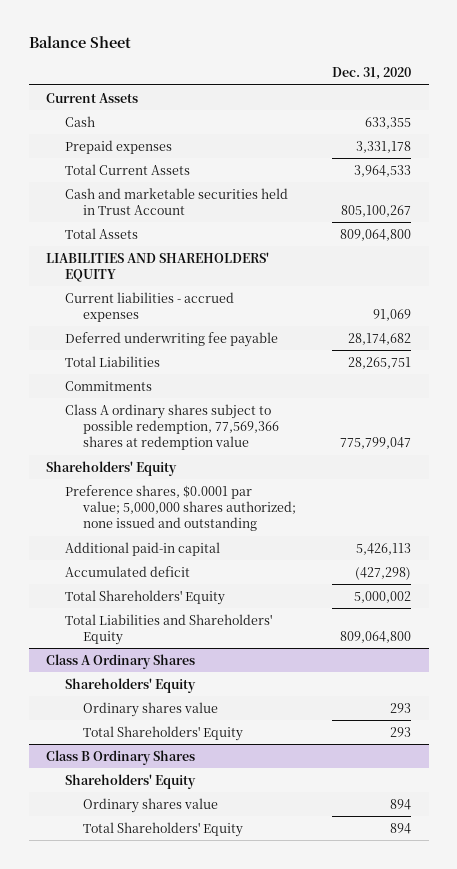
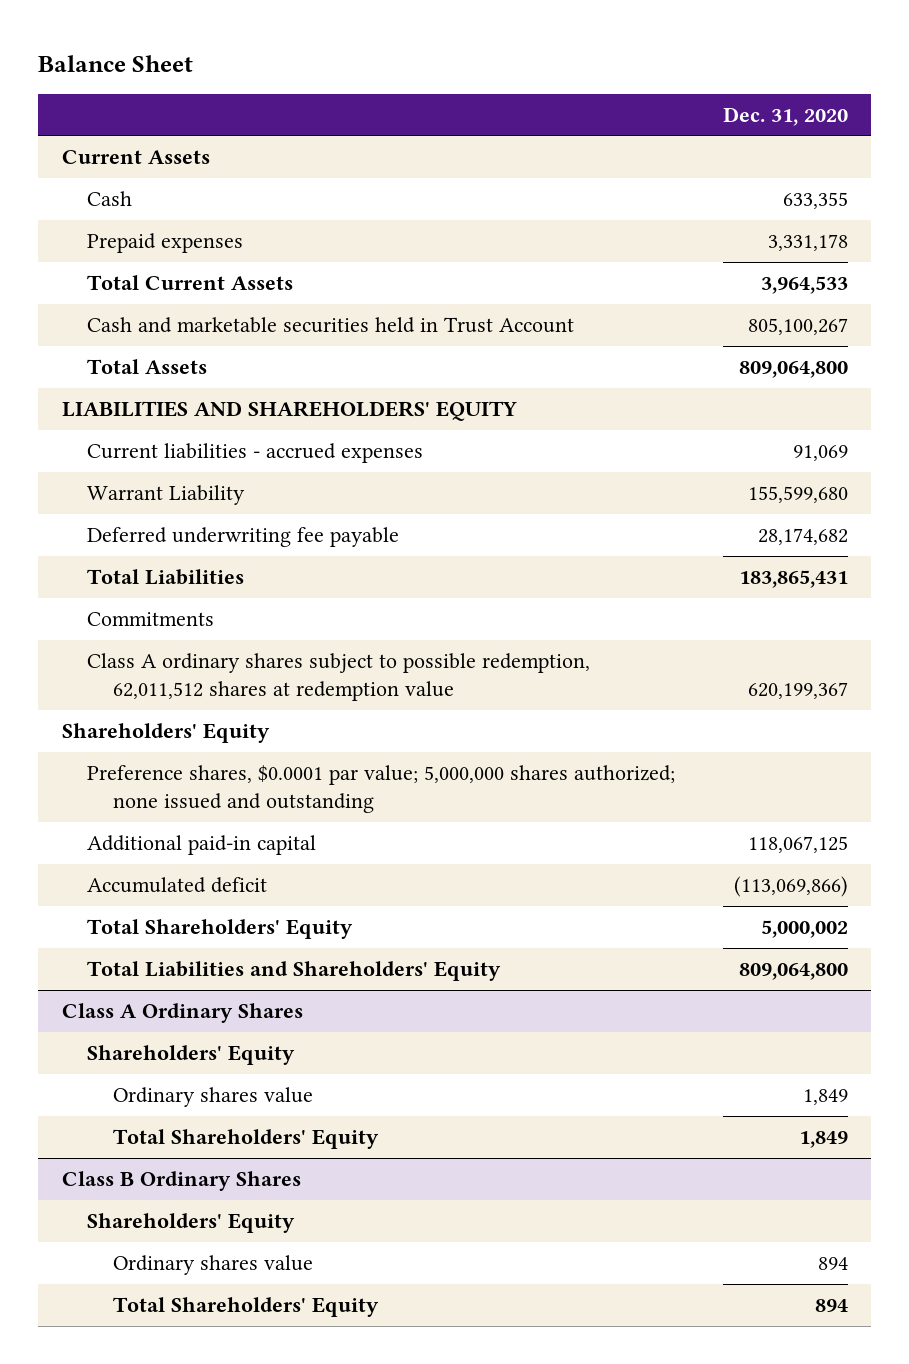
+ Warrant Liability | 155,599,680
- Total Liabilities | 28,265,751
+ Total Liabilities | 183,865,431
- Class A ordinary shares subject to possible redemption, 77,569,366 shares at redemption value | 775,799,047
+ Class A ordinary shares subject to possible redemption, 62,011,512 shares at redemption value | 620,199,367
- Additional paid-in capital | 5,426,113
- Accumulated deficit | (427,298)
+ Additional paid-in capital | 118,067,125
+ Accumulated deficit | (113,069,866)
@ Class A Ordinary Shares
- Ordinary shares value | 293
- Total Shareholders' Equity | 293
+ Ordinary shares value | 1,849
+ Total Shareholders' Equity | 1,849

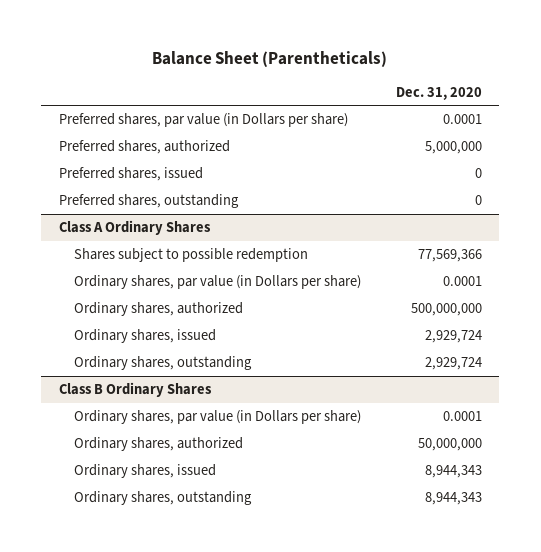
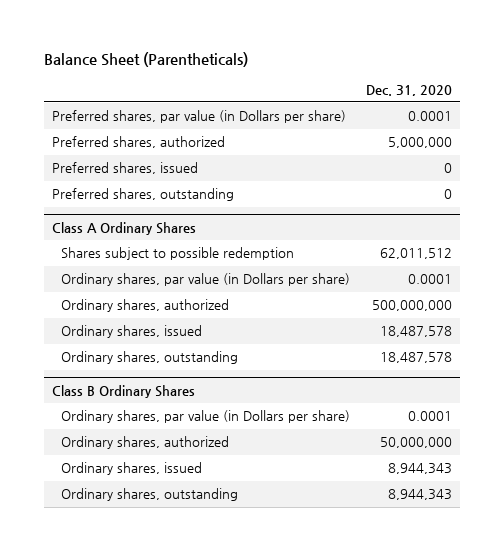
@ Class A Ordinary Shares
- Shares subject to possible redemption | 77,569,366
+ Shares subject to possible redemption | 62,011,512
- Ordinary shares, issued | 2,929,724
- Ordinary shares, outstanding | 2,929,724
+ Ordinary shares, issued | 18,487,578
+ Ordinary shares, outstanding | 18,487,578

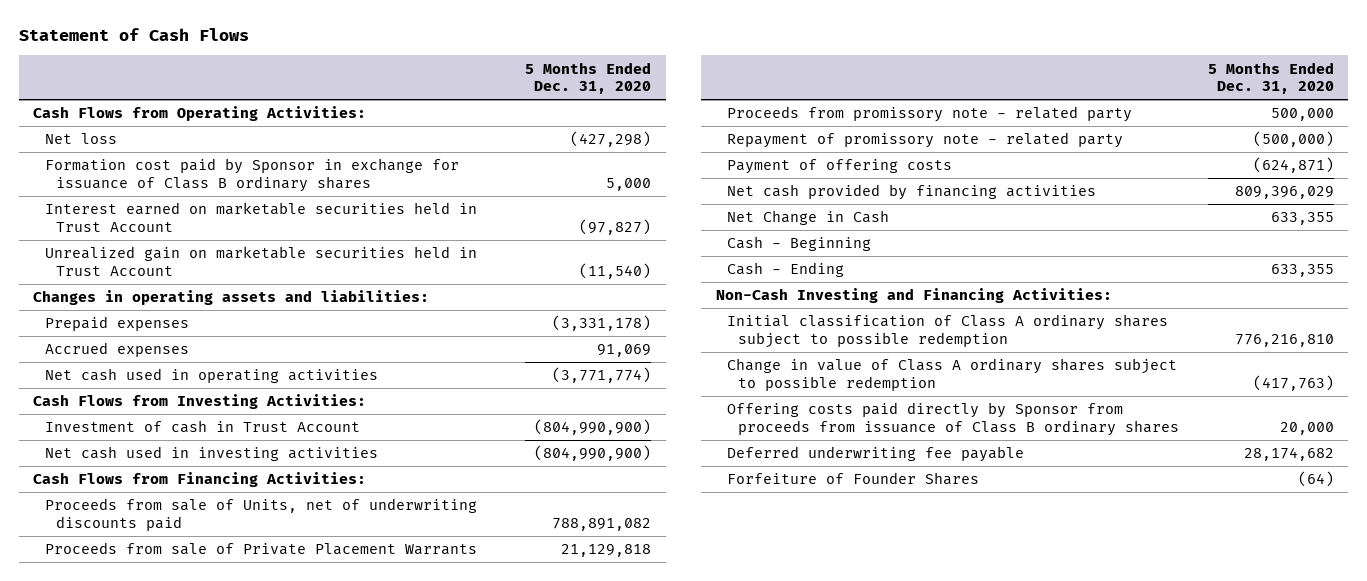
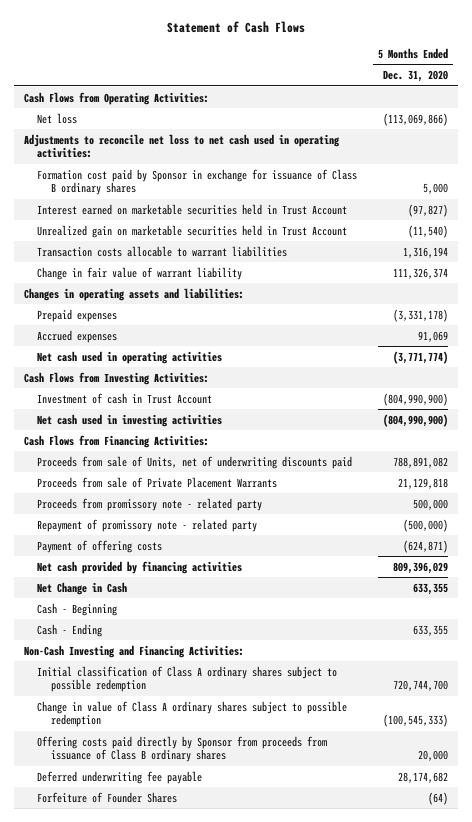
- Net loss | (427,298)
+ Net loss | (113,069,866)
+ Adjustments to reconcile net loss to net cash used in operating activities:
+ Transaction costs allocable to warrant liabilities | 1,316,194
+ Change in fair value of warrant liability | 111,326,374
- Initial classification of Class A ordinary shares subject to possible redemption | 776,216,810
- Change in value of Class A ordinary shares subject to possible redemption | (417,763)
+ Initial classification of Class A ordinary shares subject to possible redemption | 720,744,700
+ Change in value of Class A ordinary shares subject to possible redemption | (100,545,333)

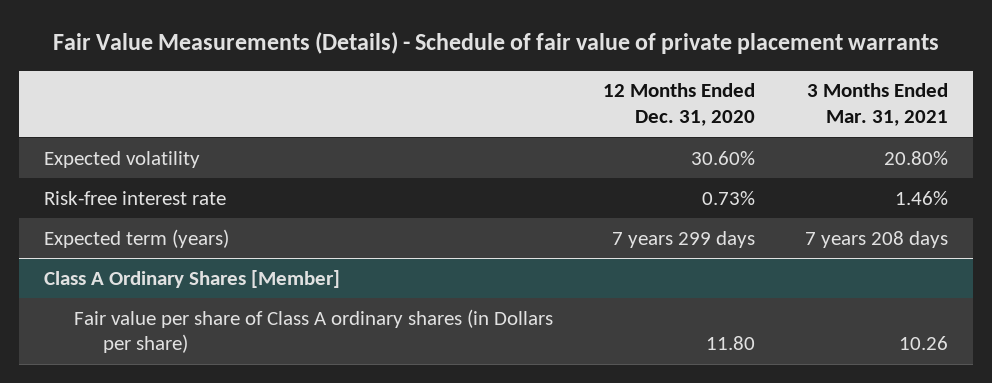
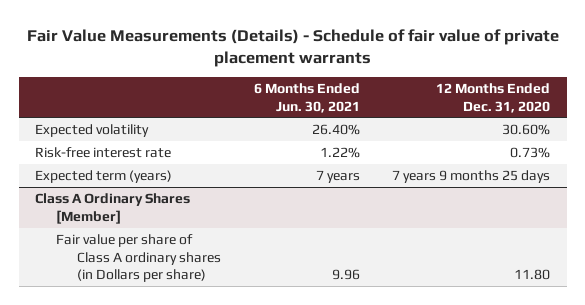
- | 12 Months Ended Dec. 31, 2020 | 3 Months Ended Mar. 31, 2021
+ | 6 Months Ended Jun. 30, 2021 | 12 Months Ended Dec. 31, 2020
- Expected term (years) | 7 years 299 days | 7 years 208 days
+ Expected term (years) | 7 years | 7 years 9 months 25 days

